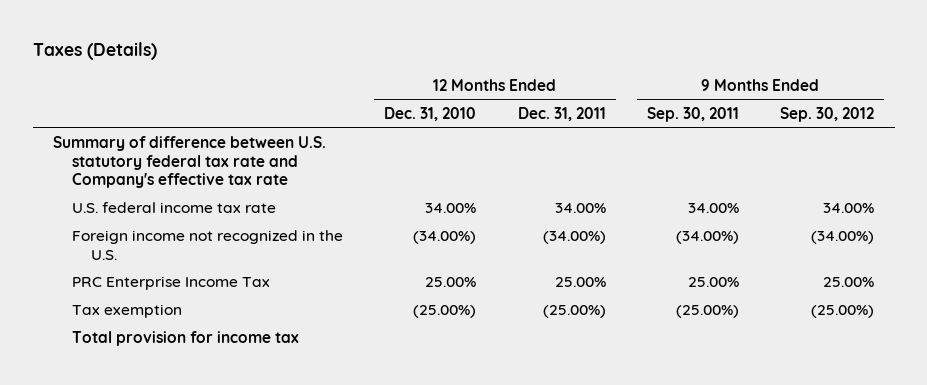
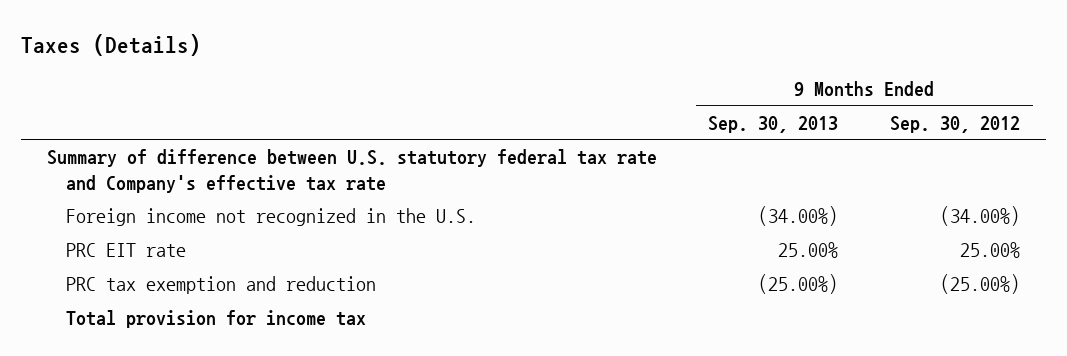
- | 12 Months Ended Dec. 31, 2010 | 12 Months Ended Dec. 31, 2011 | 9 Months Ended Sep. 30, 2011 | 9 Months Ended Sep. 30, 2012
+ | 9 Months Ended Sep. 30, 2013 | 9 Months Ended Sep. 30, 2012
- U.S. federal income tax rate | 34.00% | 34.00% | 34.00% | 34.00%
- PRC Enterprise Income Tax | 25.00% | 25.00% | 25.00% | 25.00%
- Tax exemption | (25.00%) | (25.00%) | (25.00%) | (25.00%)
+ PRC EIT rate | 25.00% | 25.00%
+ PRC tax exemption and reduction | (25.00%) | (25.00%)

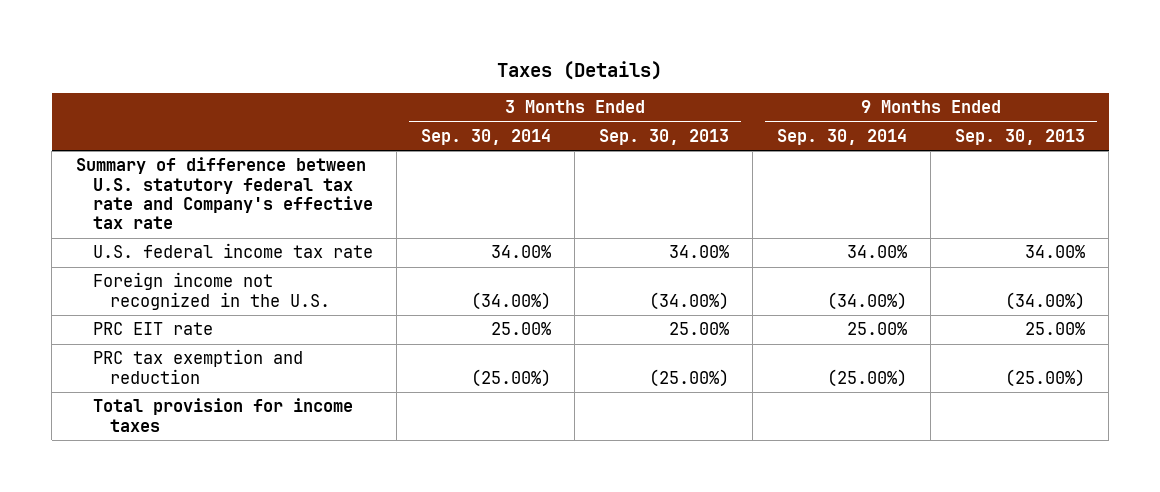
- | 9 Months Ended Sep. 30, 2013 | 9 Months Ended Sep. 30, 2012
+ | 3 Months Ended Sep. 30, 2014 | 3 Months Ended Sep. 30, 2013 | 9 Months Ended Sep. 30, 2014 | 9 Months Ended Sep. 30, 2013
+ U.S. federal income tax rate | 34.00% | 34.00% | 34.00% | 34.00%
- Total provision for income tax
+ Total provision for income taxes

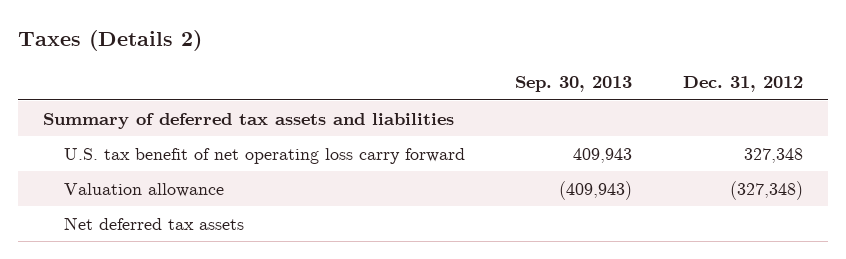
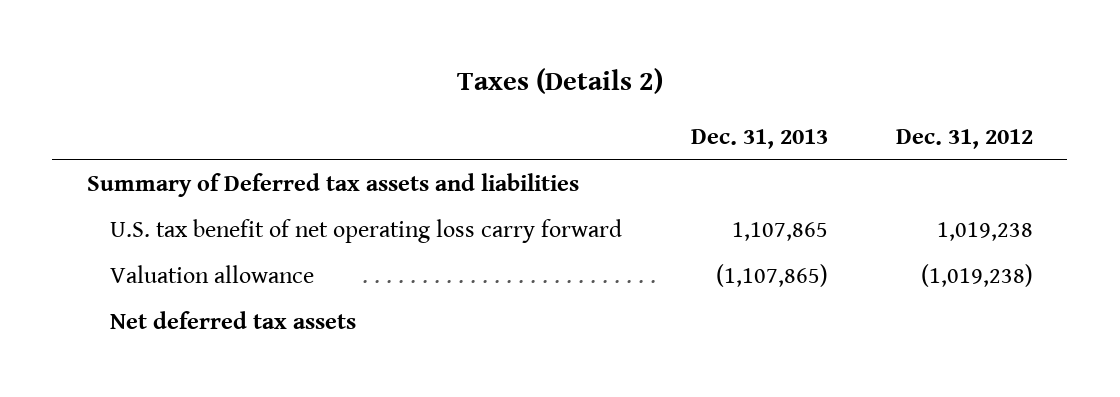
- | Sep. 30, 2013 | Dec. 31, 2012
+ | Dec. 31, 2013 | Dec. 31, 2012
- Summary of deferred tax assets and liabilities
- U.S. tax benefit of net operating loss carry forward | 409,943 | 327,348
- Valuation allowance | (409,943) | (327,348)
+ Summary of Deferred tax assets and liabilities
+ U.S. tax benefit of net operating loss carry forward | 1,107,865 | 1,019,238
+ Valuation allowance | (1,107,865) | (1,019,238)

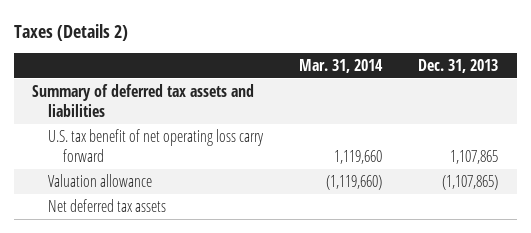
- | Dec. 31, 2013 | Dec. 31, 2012
+ | Mar. 31, 2014 | Dec. 31, 2013
- Summary of Deferred tax assets and liabilities
+ Summary of deferred tax assets and liabilities

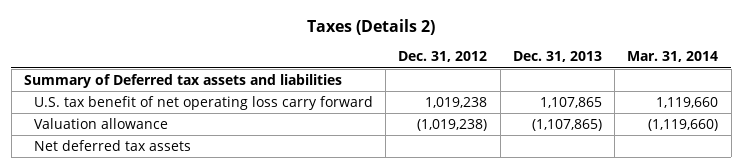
- | Mar. 31, 2014 | Dec. 31, 2013
+ | Dec. 31, 2012 | Dec. 31, 2013 | Mar. 31, 2014
- Summary of deferred tax assets and liabilities
+ Summary of Deferred tax assets and liabilities

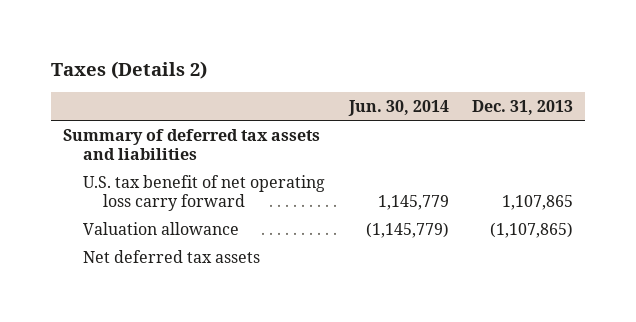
- | Dec. 31, 2012 | Dec. 31, 2013 | Mar. 31, 2014
+ | Jun. 30, 2014 | Dec. 31, 2013
- Summary of Deferred tax assets and liabilities
+ Summary of deferred tax assets and liabilities

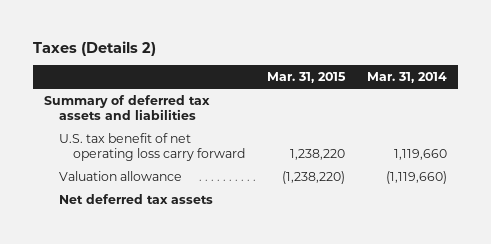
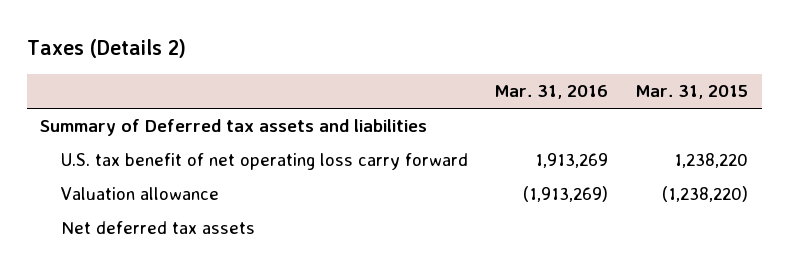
- | Mar. 31, 2015 | Mar. 31, 2014
+ | Mar. 31, 2016 | Mar. 31, 2015
- Summary of deferred tax assets and liabilities
+ Summary of Deferred tax assets and liabilities

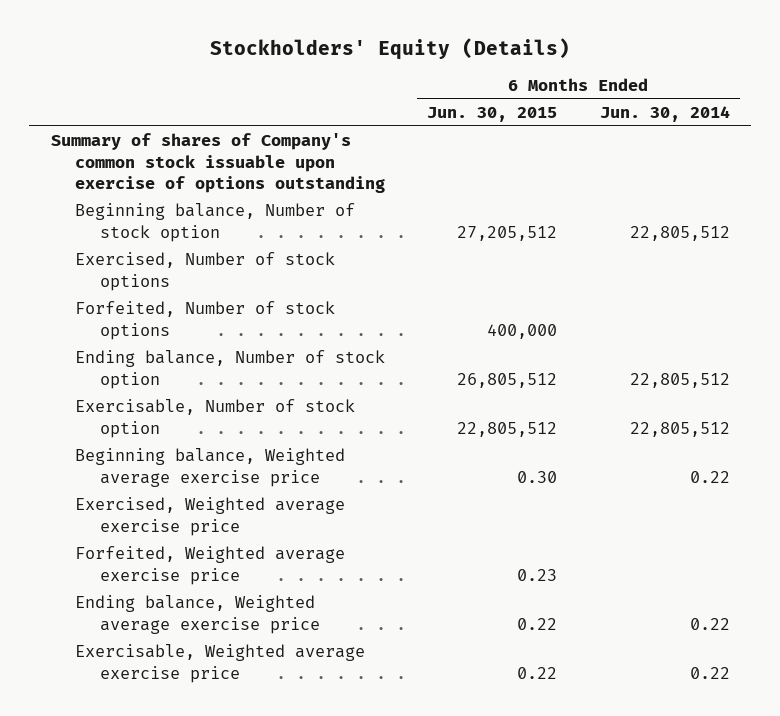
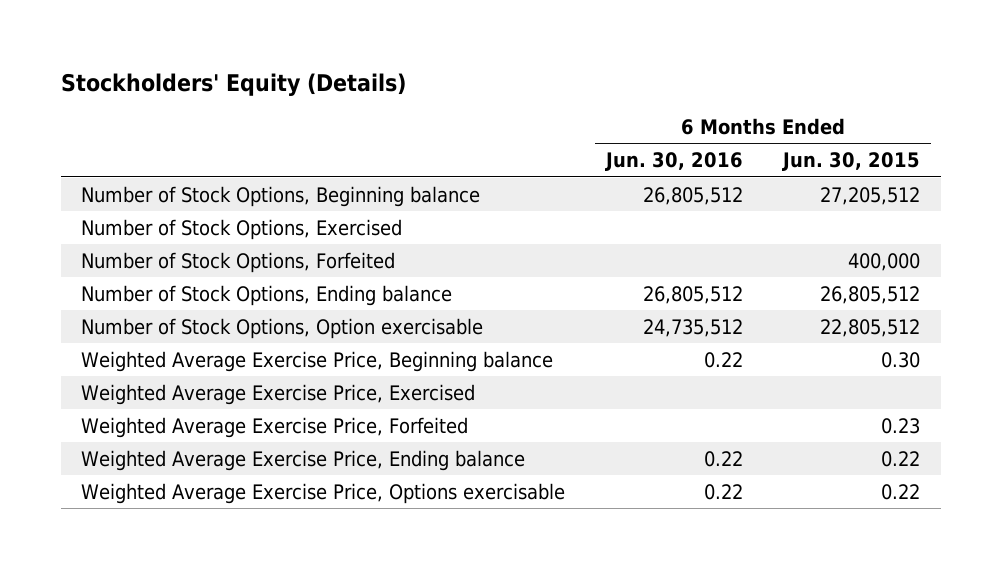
- | 6 Months Ended Jun. 30, 2015 | 6 Months Ended Jun. 30, 2014
+ | 6 Months Ended Jun. 30, 2016 | 6 Months Ended Jun. 30, 2015
- Summary of shares of Company's common stock issuable upon exercise of options outstanding
- Beginning balance, Number of stock option | 27,205,512 | 22,805,512
- Exercised, Number of stock options
- Forfeited, Number of stock options | 400,000 |
- Ending balance, Number of stock option | 26,805,512 | 22,805,512
- Exercisable, Number of stock option | 22,805,512 | 22,805,512
- Beginning balance, Weighted average exercise price | 0.30 | 0.22
- Exercised, Weighted average exercise price
- Forfeited, Weighted average exercise price | 0.23 |
- Ending balance, Weighted average exercise price | 0.22 | 0.22
- Exercisable, Weighted average exercise price | 0.22 | 0.22
+ Number of Stock Options, Beginning balance | 26,805,512 | 27,205,512
+ Number of Stock Options, Exercised
+ Number of Stock Options, Forfeited | | 400,000
+ Number of Stock Options, Ending balance | 26,805,512 | 26,805,512
+ Number of Stock Options, Option exercisable | 24,735,512 | 22,805,512
+ Weighted Average Exercise Price, Beginning balance | 0.22 | 0.30
+ Weighted Average Exercise Price, Exercised
+ Weighted Average Exercise Price, Forfeited | | 0.23
+ Weighted Average Exercise Price, Ending balance | 0.22 | 0.22
+ Weighted Average Exercise Price, Options exercisable | 0.22 | 0.22

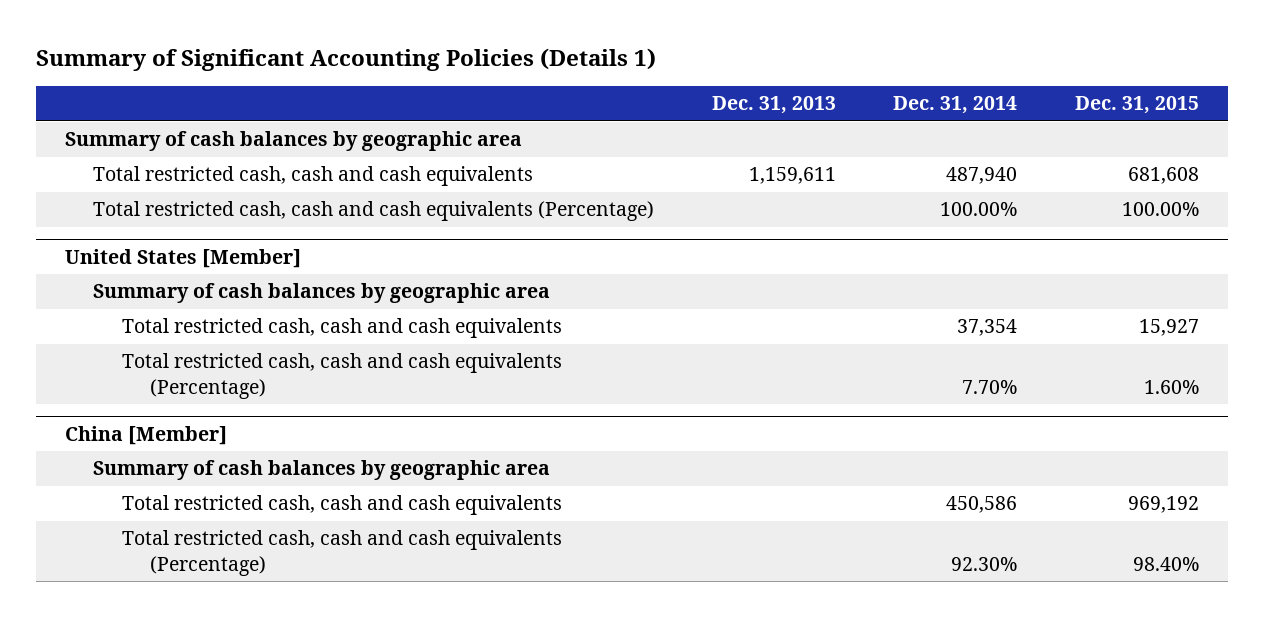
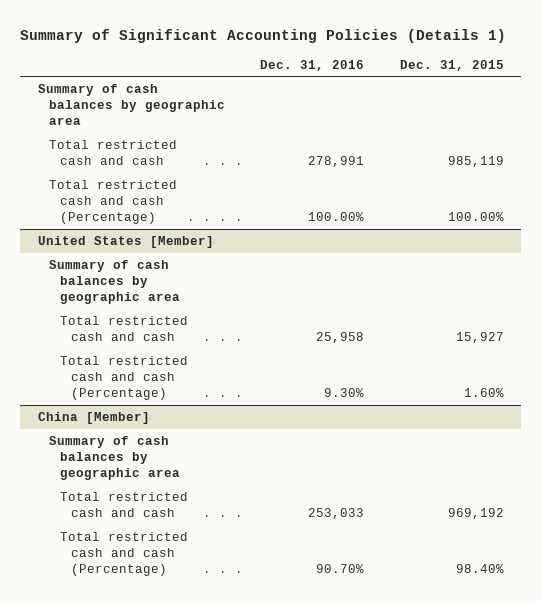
- | Dec. 31, 2013 | Dec. 31, 2014 | Dec. 31, 2015
+ | Dec. 31, 2016 | Dec. 31, 2015
- Total restricted cash, cash and cash equivalents | 1,159,611 | 487,940 | 681,608
- Total restricted cash, cash and cash equivalents (Percentage) | | 100.00% | 100.00%
+ Total restricted cash and cash | 278,991 | 985,119
+ Total restricted cash and cash (Percentage) | 100.00% | 100.00%
@ United States [Member]
- Total restricted cash, cash and cash equivalents | | 37,354 | 15,927
- Total restricted cash, cash and cash equivalents (Percentage) | | 7.70% | 1.60%
+ Total restricted cash and cash | 25,958 | 15,927
+ Total restricted cash and cash (Percentage) | 9.30% | 1.60%
@ China [Member]
- Total restricted cash, cash and cash equivalents | | 450,586 | 969,192
- Total restricted cash, cash and cash equivalents (Percentage) | | 92.30% | 98.40%
+ Total restricted cash and cash | 253,033 | 969,192
+ Total restricted cash and cash (Percentage) | 90.70% | 98.40%

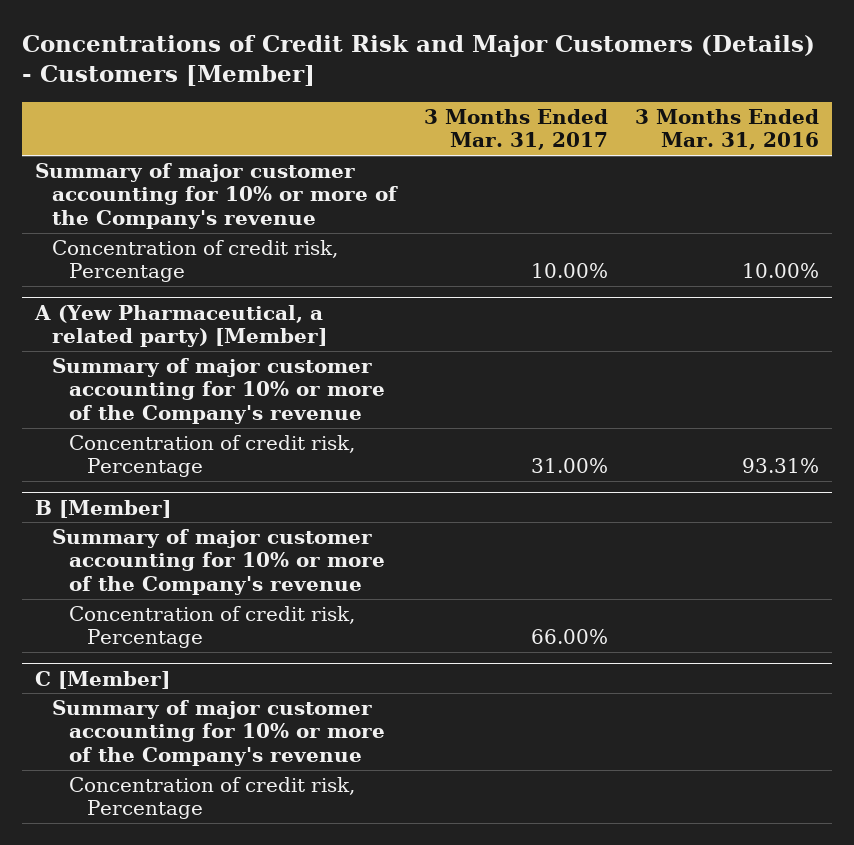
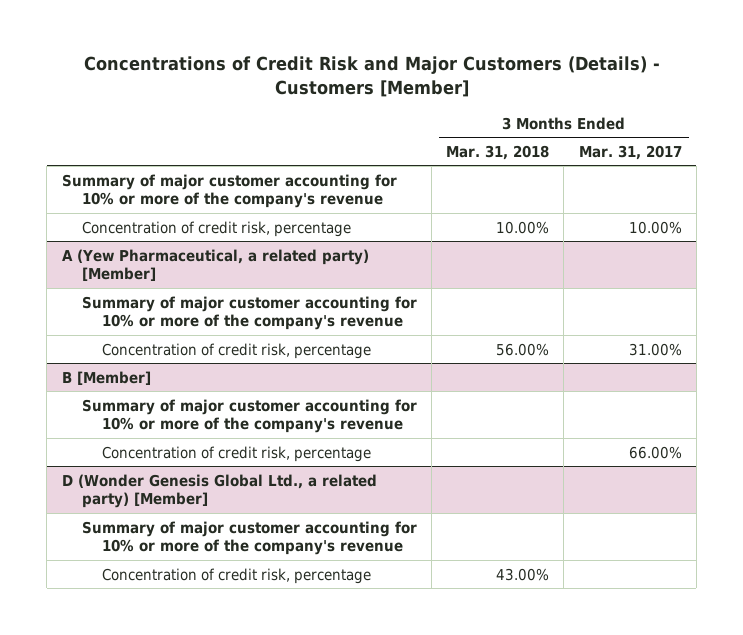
- | 3 Months Ended Mar. 31, 2017 | 3 Months Ended Mar. 31, 2016
+ | 3 Months Ended Mar. 31, 2018 | 3 Months Ended Mar. 31, 2017
- Summary of major customer accounting for 10% or more of the Company's revenue
- Concentration of credit risk, Percentage | 10.00% | 10.00%
+ Summary of major customer accounting for 10% or more of the company's revenue
+ Concentration of credit risk, percentage | 10.00% | 10.00%
@ A (Yew Pharmaceutical, a related party) [Member]
- Summary of major customer accounting for 10% or more of the Company's revenue
- Concentration of credit risk, Percentage | 31.00% | 93.31%
+ Summary of major customer accounting for 10% or more of the company's revenue
+ Concentration of credit risk, percentage | 56.00% | 31.00%
@ B [Member]
- Summary of major customer accounting for 10% or more of the Company's revenue
- Concentration of credit risk, Percentage | 66.00% |
- C [Member]
- Summary of major customer accounting for 10% or more of the Company's revenue
- Concentration of credit risk, Percentage
@ B [Member]
+ Summary of major customer accounting for 10% or more of the company's revenue
+ Concentration of credit risk, percentage | | 66.00%
+ D (Wonder Genesis Global Ltd., a related party) [Member]
+ Summary of major customer accounting for 10% or more of the company's revenue
+ Concentration of credit risk, percentage | 43.00% |

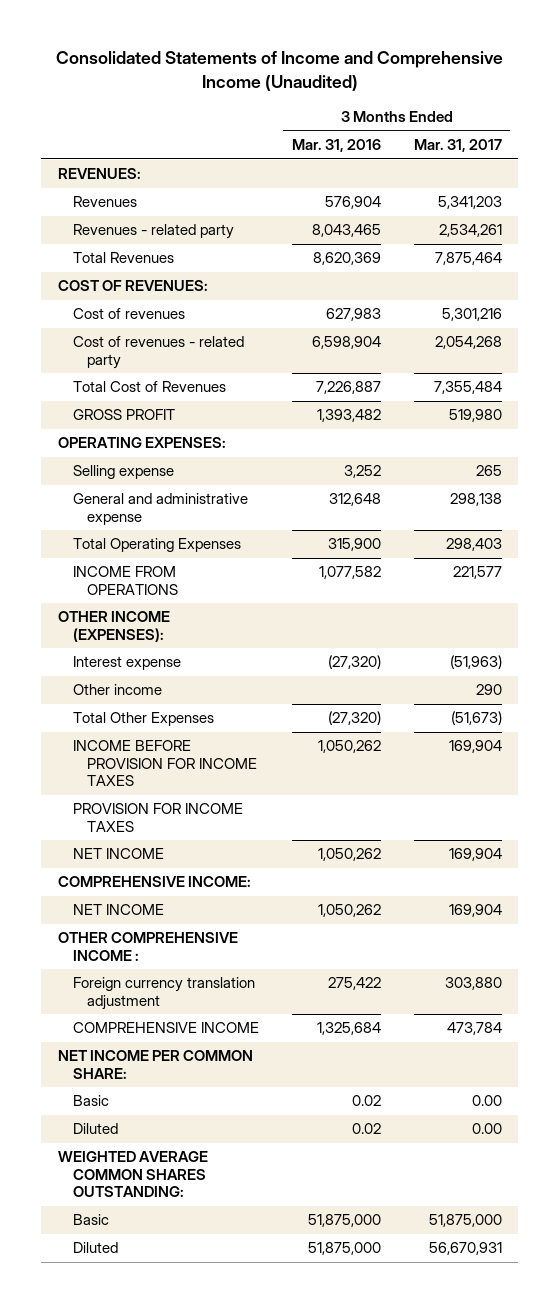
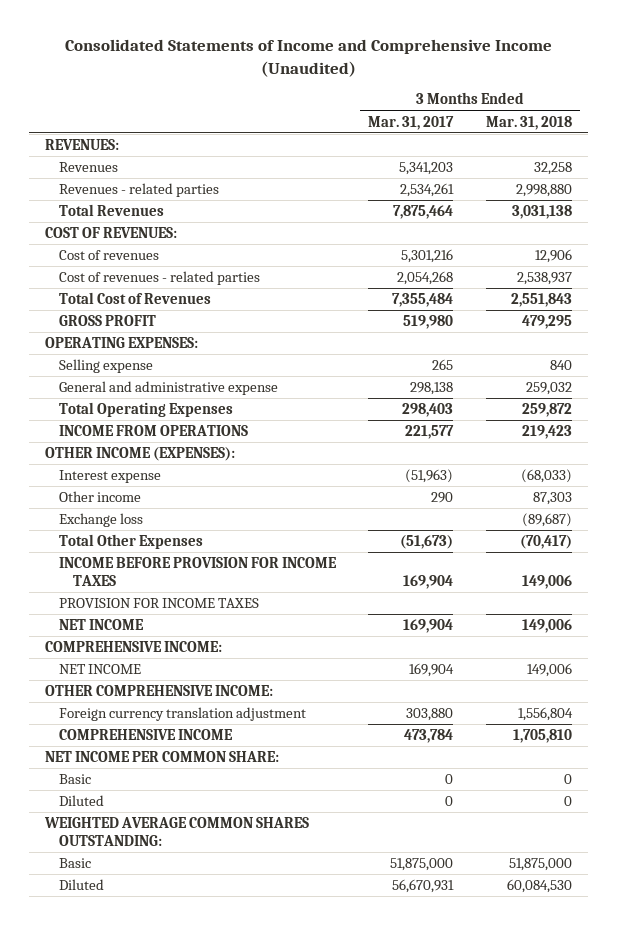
- | 3 Months Ended Mar. 31, 2016 | 3 Months Ended Mar. 31, 2017
+ | 3 Months Ended Mar. 31, 2017 | 3 Months Ended Mar. 31, 2018
- Revenues - related party | 8,043,465 | 2,534,261
+ Revenues - related parties | 2,534,261 | 2,998,880
- Cost of revenues - related party | 6,598,904 | 2,054,268
+ Cost of revenues - related parties | 2,054,268 | 2,538,937
+ Exchange loss | | (89,687)
- OTHER COMPREHENSIVE INCOME :
+ OTHER COMPREHENSIVE INCOME:
- Basic | 0.02 | 0.00
- Diluted | 0.02 | 0.00
+ Basic | 0 | 0
+ Diluted | 0 | 0

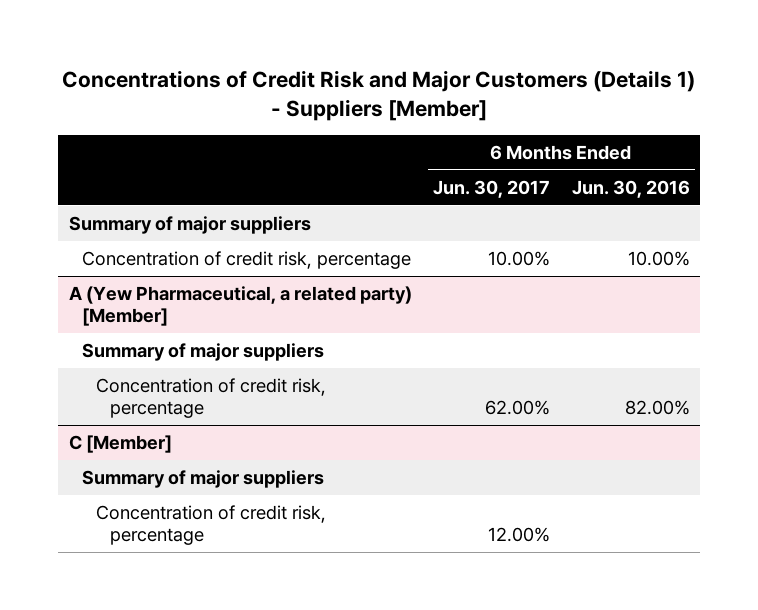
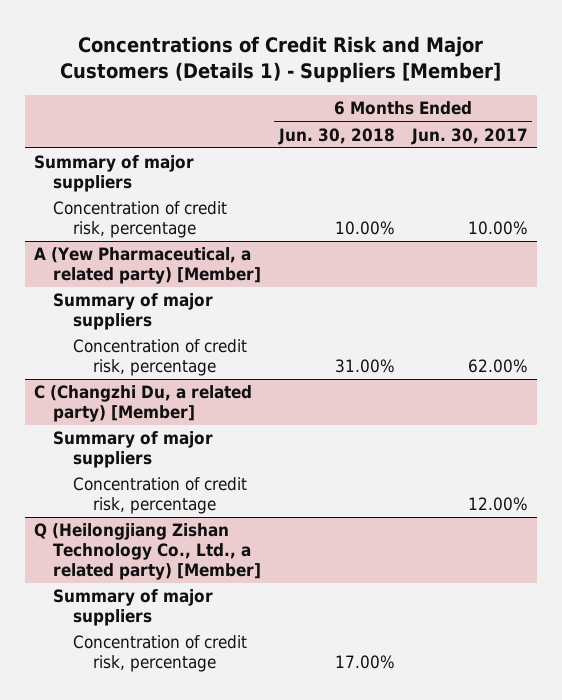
- | 6 Months Ended Jun. 30, 2017 | 6 Months Ended Jun. 30, 2016
+ | 6 Months Ended Jun. 30, 2018 | 6 Months Ended Jun. 30, 2017
- C [Member]
+ C (Changzhi Du, a related party) [Member]
+ Q (Heilongjiang Zishan Technology Co., Ltd., a related party) [Member]
+ Summary of major suppliers
+ Concentration of credit risk, percentage | 17.00% |

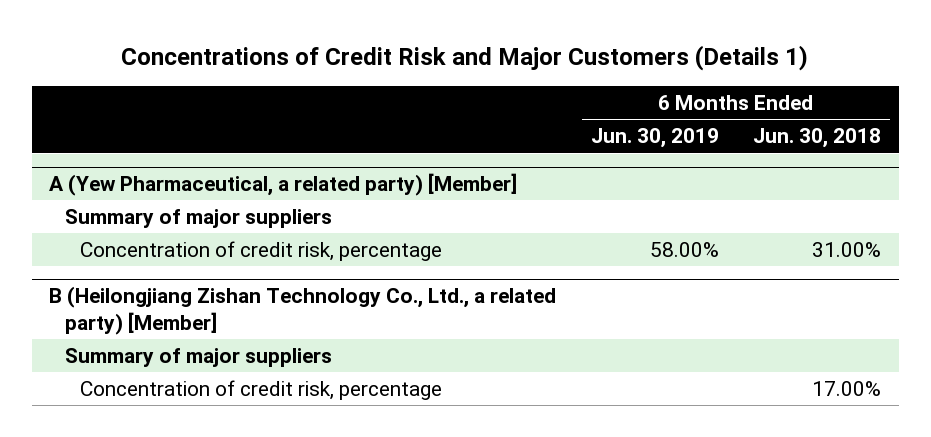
- Concentrations of Credit Risk and Major Customers (Details 1) - Suppliers [Member]
+ Concentrations of Credit Risk and Major Customers (Details 1)
- | 6 Months Ended Jun. 30, 2018 | 6 Months Ended Jun. 30, 2017
+ | 6 Months Ended Jun. 30, 2019 | 6 Months Ended Jun. 30, 2018
- Summary of major suppliers
- Concentration of credit risk, percentage | 10.00% | 10.00%
- C (Changzhi Du, a related party) [Member]
- Summary of major suppliers
- Concentration of credit risk, percentage | | 12.00%
- Q (Heilongjiang Zishan Technology Co., Ltd., a related party) [Member]
+ B (Heilongjiang Zishan Technology Co., Ltd., a related party) [Member]

